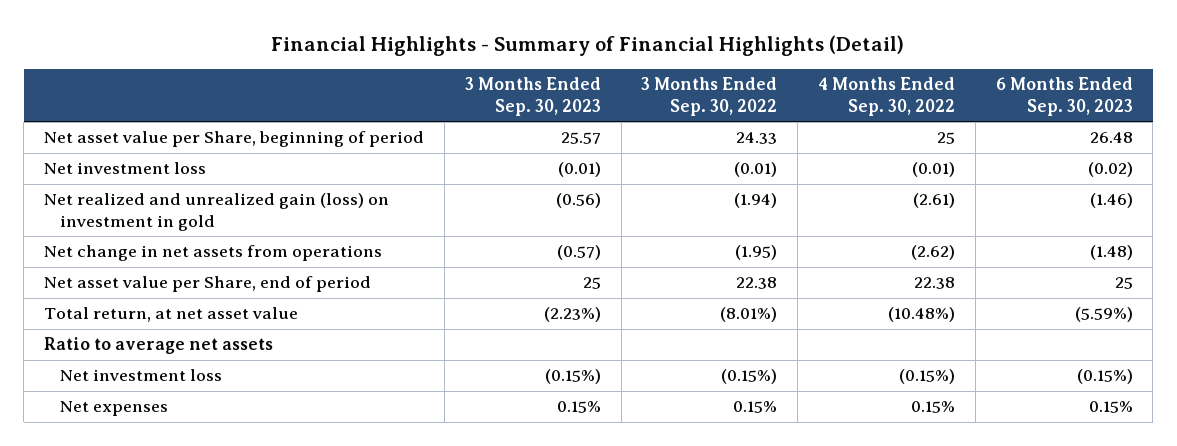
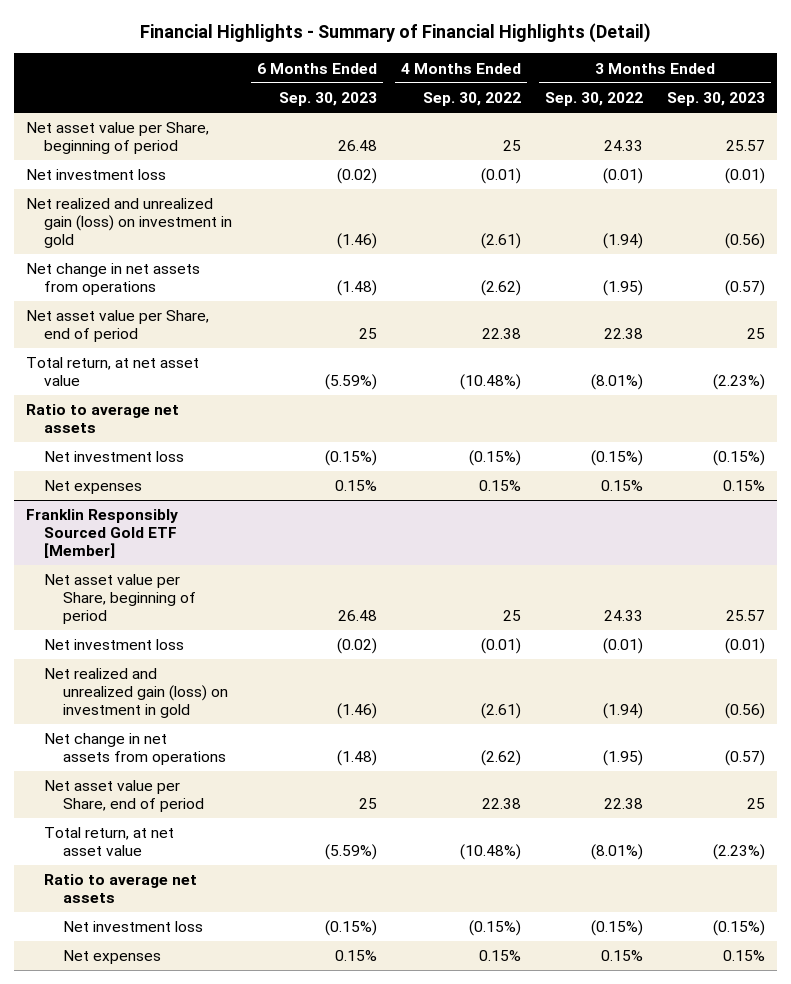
- | 3 Months Ended Sep. 30, 2023 | 3 Months Ended Sep. 30, 2022 | 4 Months Ended Sep. 30, 2022 | 6 Months Ended Sep. 30, 2023
+ | 6 Months Ended Sep. 30, 2023 | 4 Months Ended Sep. 30, 2022 | 3 Months Ended Sep. 30, 2022 | 3 Months Ended Sep. 30, 2023
+ Franklin Responsibly Sourced Gold ETF [Member]
+ Net asset value per Share, beginning of period | 26.48 | 25 | 24.33 | 25.57
+ Net investment loss | (0.02) | (0.01) | (0.01) | (0.01)
+ Net realized and unrealized gain (loss) on investment in gold | (1.46) | (2.61) | (1.94) | (0.56)
+ Net change in net assets from operations | (1.48) | (2.62) | (1.95) | (0.57)
+ Net asset value per Share, end of period | 25 | 22.38 | 22.38 | 25
+ Total return, at net asset value | (5.59%) | (10.48%) | (8.01%) | (2.23%)
+ Ratio to average net assets
+ Net investment loss | (0.15%) | (0.15%) | (0.15%) | (0.15%)
+ Net expenses | 0.15% | 0.15% | 0.15% | 0.15%

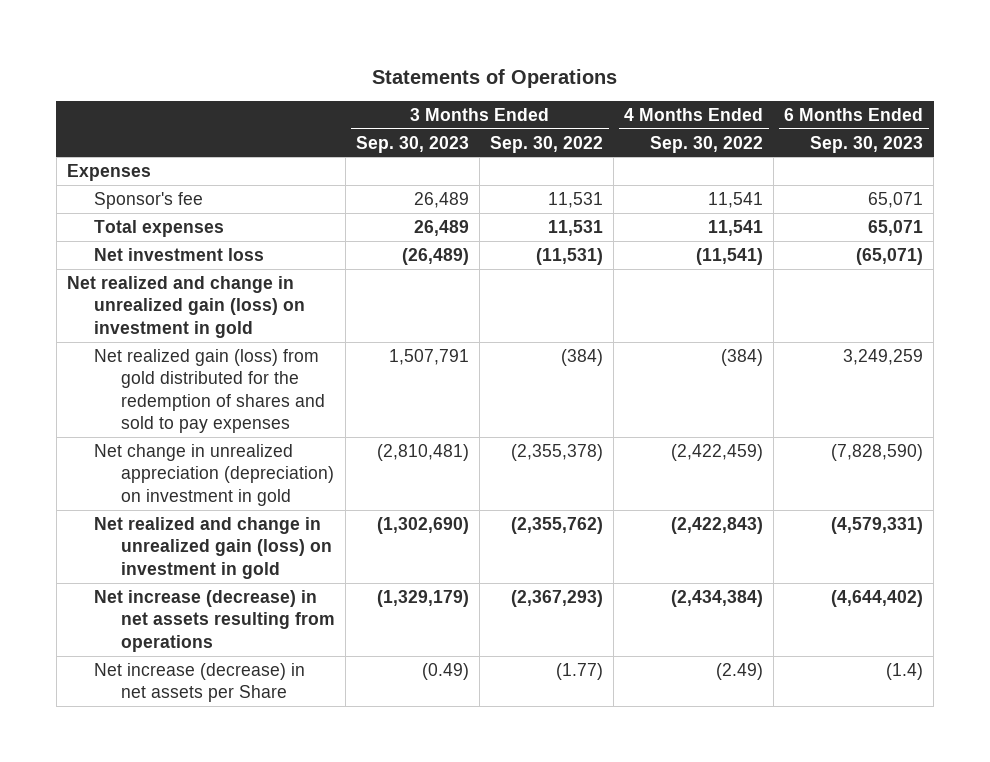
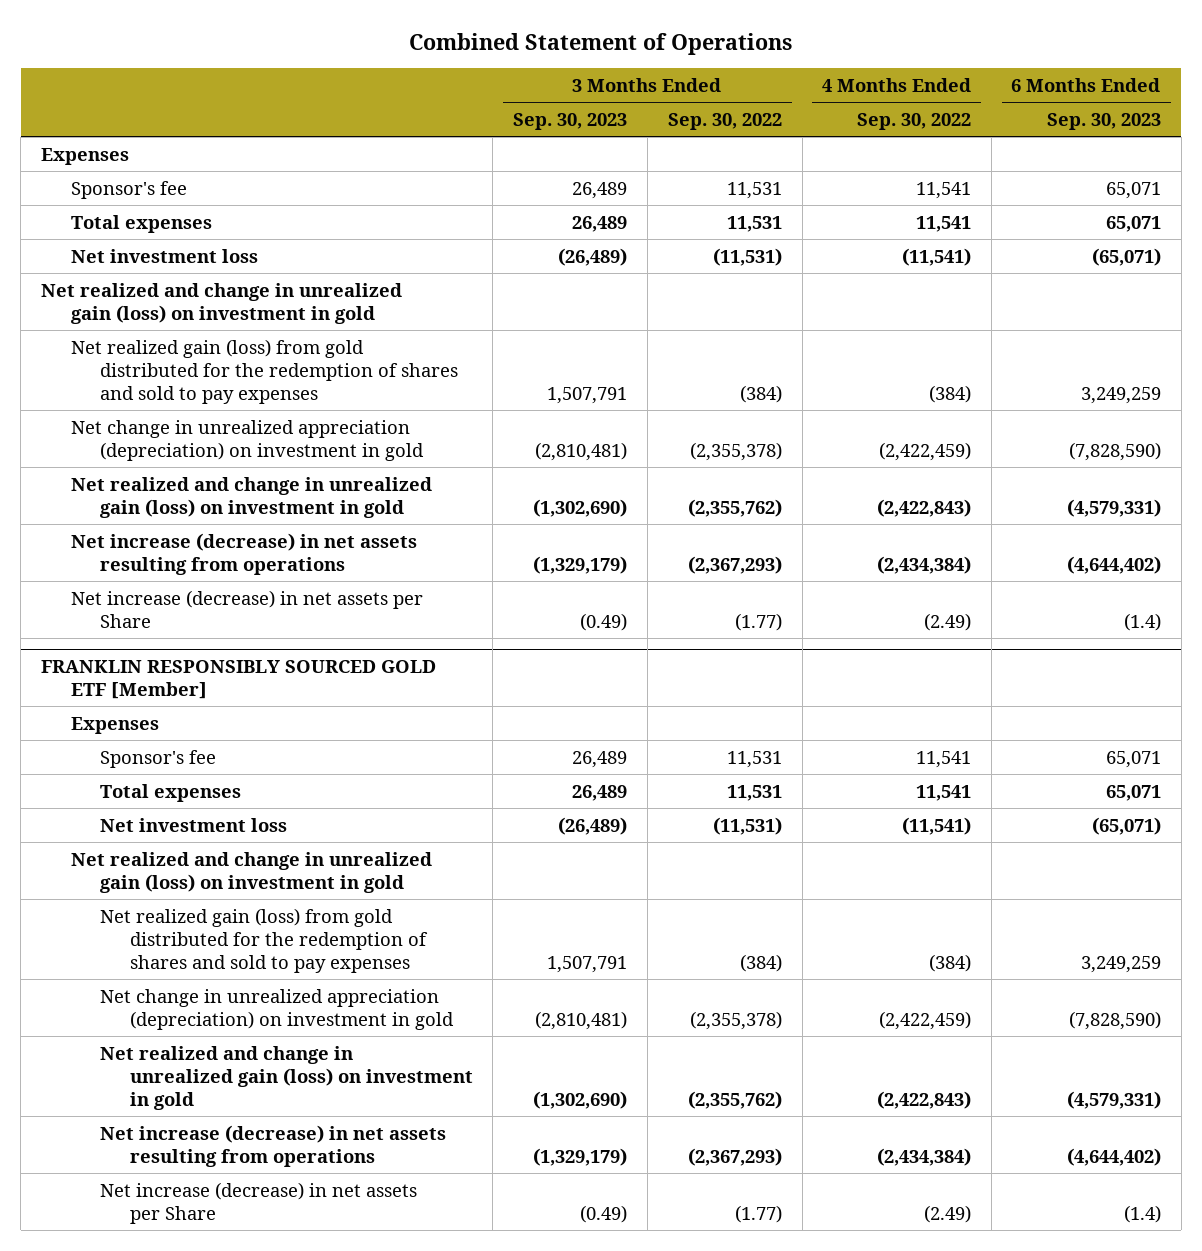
- Statements of Operations
+ Combined Statement of Operations
+ FRANKLIN RESPONSIBLY SOURCED GOLD ETF [Member]
+ Expenses
+ Sponsor's fee | 26,489 | 11,531 | 11,541 | 65,071
+ Total expenses | 26,489 | 11,531 | 11,541 | 65,071
+ Net investment loss | (26,489) | (11,531) | (11,541) | (65,071)
+ Net realized and change in unrealized gain (loss) on investment in gold
+ Net realized gain (loss) from gold distributed for the redemption of shares and sold to pay expenses | 1,507,791 | (384) | (384) | 3,249,259
+ Net change in unrealized appreciation (depreciation) on investment in gold | (2,810,481) | (2,355,378) | (2,422,459) | (7,828,590)
+ Net realized and change in unrealized gain (loss) on investment in gold | (1,302,690) | (2,355,762) | (2,422,843) | (4,579,331)
+ Net increase (decrease) in net assets resulting from operations | (1,329,179) | (2,367,293) | (2,434,384) | (4,644,402)
+ Net increase (decrease) in net assets per Share | (0.49) | (1.77) | (2.49) | (1.4)

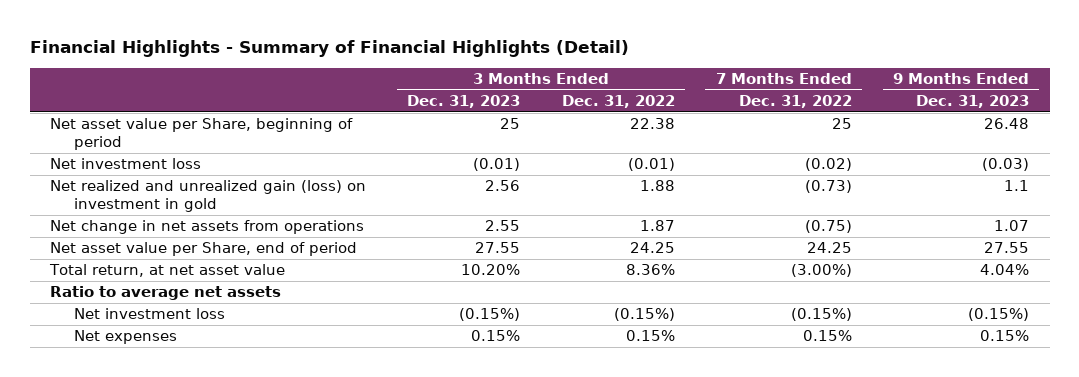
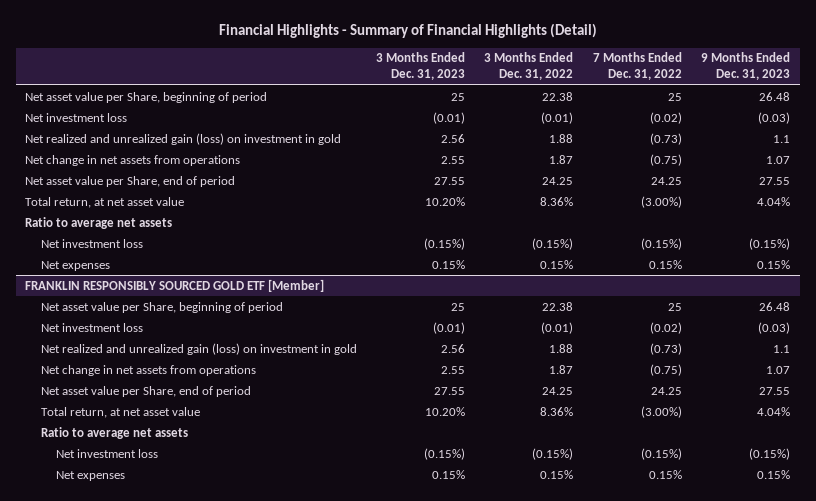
+ FRANKLIN RESPONSIBLY SOURCED GOLD ETF [Member]
+ Net asset value per Share, beginning of period | 25 | 22.38 | 25 | 26.48
+ Net investment loss | (0.01) | (0.01) | (0.02) | (0.03)
+ Net realized and unrealized gain (loss) on investment in gold | 2.56 | 1.88 | (0.73) | 1.1
+ Net change in net assets from operations | 2.55 | 1.87 | (0.75) | 1.07
+ Net asset value per Share, end of period | 27.55 | 24.25 | 24.25 | 27.55
+ Total return, at net asset value | 10.20% | 8.36% | (3.00%) | 4.04%
+ Ratio to average net assets
+ Net investment loss | (0.15%) | (0.15%) | (0.15%) | (0.15%)
+ Net expenses | 0.15% | 0.15% | 0.15% | 0.15%

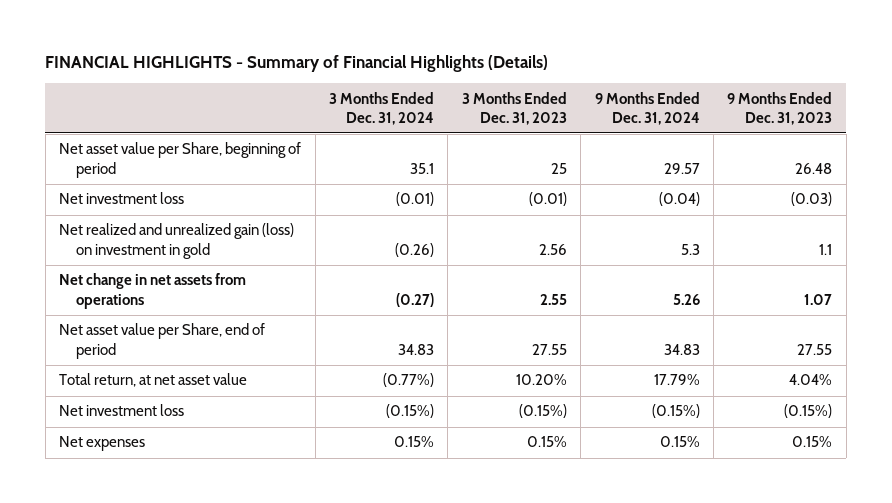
- Financial Highlights - Summary of Financial Highlights (Detail)
+ FINANCIAL HIGHLIGHTS - Summary of Financial Highlights (Details)
- | 3 Months Ended Dec. 31, 2023 | 3 Months Ended Dec. 31, 2022 | 7 Months Ended Dec. 31, 2022 | 9 Months Ended Dec. 31, 2023
+ | 3 Months Ended Dec. 31, 2024 | 3 Months Ended Dec. 31, 2023 | 9 Months Ended Dec. 31, 2024 | 9 Months Ended Dec. 31, 2023
- Ratio to average net assets
- FRANKLIN RESPONSIBLY SOURCED GOLD ETF [Member]
- Net asset value per Share, beginning of period | 25 | 22.38 | 25 | 26.48
- Net investment loss | (0.01) | (0.01) | (0.02) | (0.03)
- Net realized and unrealized gain (loss) on investment in gold | 2.56 | 1.88 | (0.73) | 1.1
- Net change in net assets from operations | 2.55 | 1.87 | (0.75) | 1.07
- Net asset value per Share, end of period | 27.55 | 24.25 | 24.25 | 27.55
- Total return, at net asset value | 10.20% | 8.36% | (3.00%) | 4.04%
- Ratio to average net assets
- Net investment loss | (0.15%) | (0.15%) | (0.15%) | (0.15%)
- Net expenses | 0.15% | 0.15% | 0.15% | 0.15%

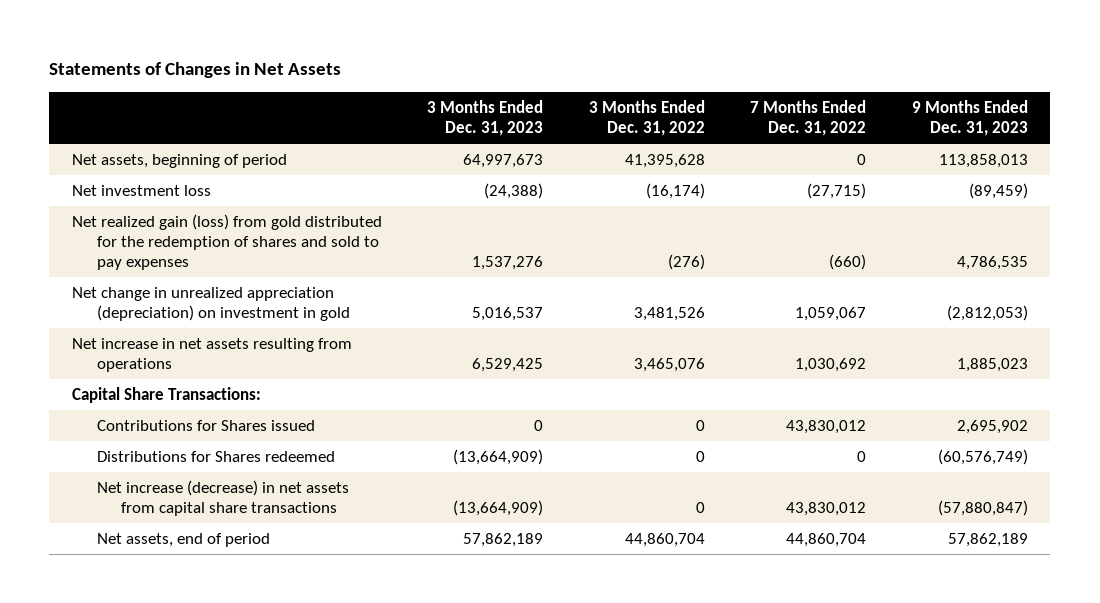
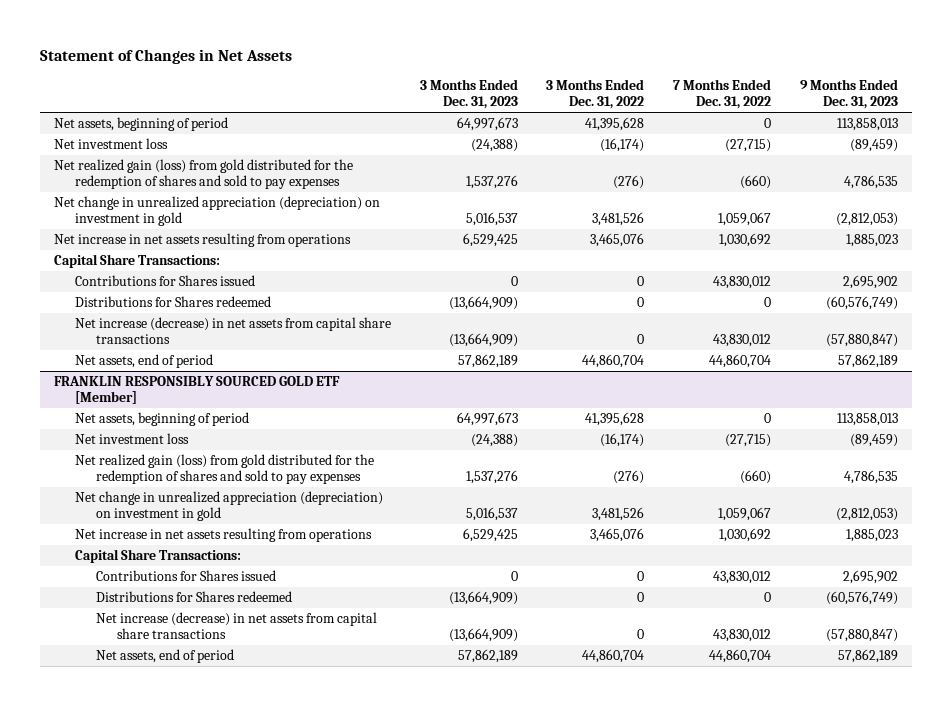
- Statements of Changes in Net Assets
+ Statement of Changes in Net Assets
+ FRANKLIN RESPONSIBLY SOURCED GOLD ETF [Member]
+ Net assets, beginning of period | 64,997,673 | 41,395,628 | 0 | 113,858,013
+ Net investment loss | (24,388) | (16,174) | (27,715) | (89,459)
+ Net realized gain (loss) from gold distributed for the redemption of shares and sold to pay expenses | 1,537,276 | (276) | (660) | 4,786,535
+ Net change in unrealized appreciation (depreciation) on investment in gold | 5,016,537 | 3,481,526 | 1,059,067 | (2,812,053)
+ Net increase in net assets resulting from operations | 6,529,425 | 3,465,076 | 1,030,692 | 1,885,023
+ Capital Share Transactions:
+ Contributions for Shares issued | 0 | 0 | 43,830,012 | 2,695,902
+ Distributions for Shares redeemed | (13,664,909) | 0 | 0 | (60,576,749)
+ Net increase (decrease) in net assets from capital share transactions | (13,664,909) | 0 | 43,830,012 | (57,880,847)
+ Net assets, end of period | 57,862,189 | 44,860,704 | 44,860,704 | 57,862,189

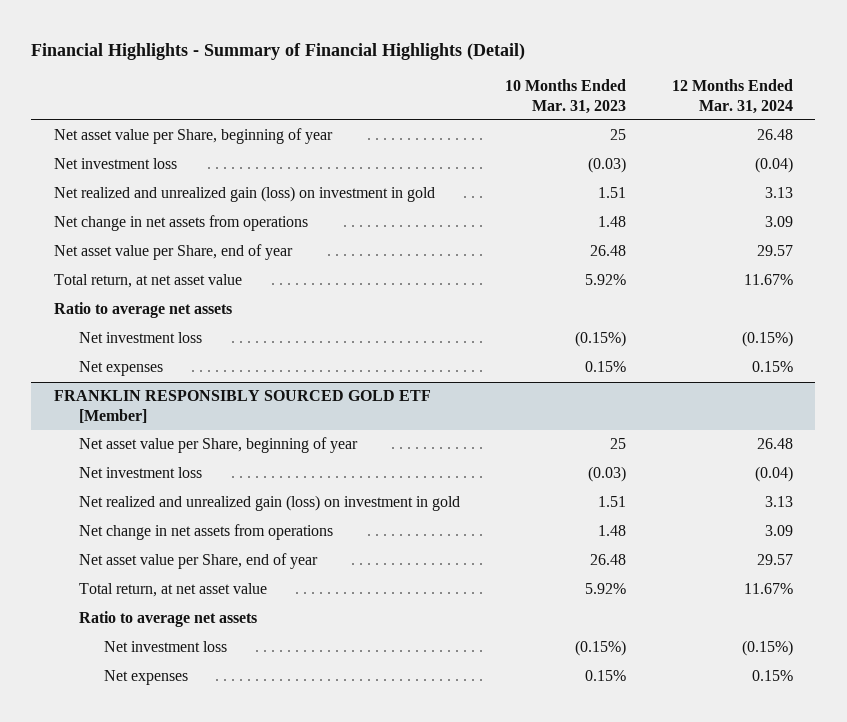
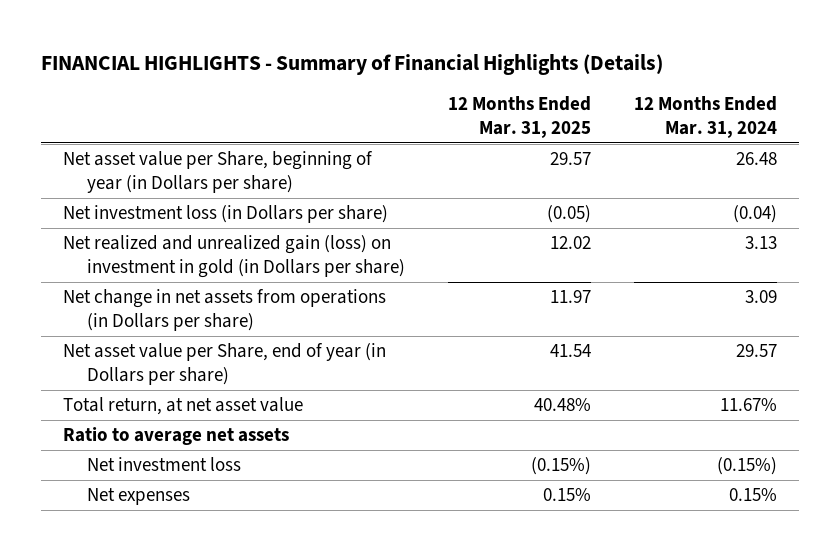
- Financial Highlights - Summary of Financial Highlights (Detail)
+ FINANCIAL HIGHLIGHTS - Summary of Financial Highlights (Details)
- | 10 Months Ended Mar. 31, 2023 | 12 Months Ended Mar. 31, 2024
+ | 12 Months Ended Mar. 31, 2025 | 12 Months Ended Mar. 31, 2024
- Net asset value per Share, beginning of year | 25 | 26.48
- Net investment loss | (0.03) | (0.04)
- Net realized and unrealized gain (loss) on investment in gold | 1.51 | 3.13
- Net change in net assets from operations | 1.48 | 3.09
- Net asset value per Share, end of year | 26.48 | 29.57
- Total return, at net asset value | 5.92% | 11.67%
- Ratio to average net assets
- Net investment loss | (0.15%) | (0.15%)
- Net expenses | 0.15% | 0.15%
- FRANKLIN RESPONSIBLY SOURCED GOLD ETF [Member]
- Net asset value per Share, beginning of year | 25 | 26.48
- Net investment loss | (0.03) | (0.04)
- Net realized and unrealized gain (loss) on investment in gold | 1.51 | 3.13
- Net change in net assets from operations | 1.48 | 3.09
- Net asset value per Share, end of year | 26.48 | 29.57
+ Net asset value per Share, beginning of year (in Dollars per share) | 29.57 | 26.48
+ Net investment loss (in Dollars per share) | (0.05) | (0.04)
+ Net realized and unrealized gain (loss) on investment in gold (in Dollars per share) | 12.02 | 3.13
+ Net change in net assets from operations (in Dollars per share) | 11.97 | 3.09
+ Net asset value per Share, end of year (in Dollars per share) | 41.54 | 29.57

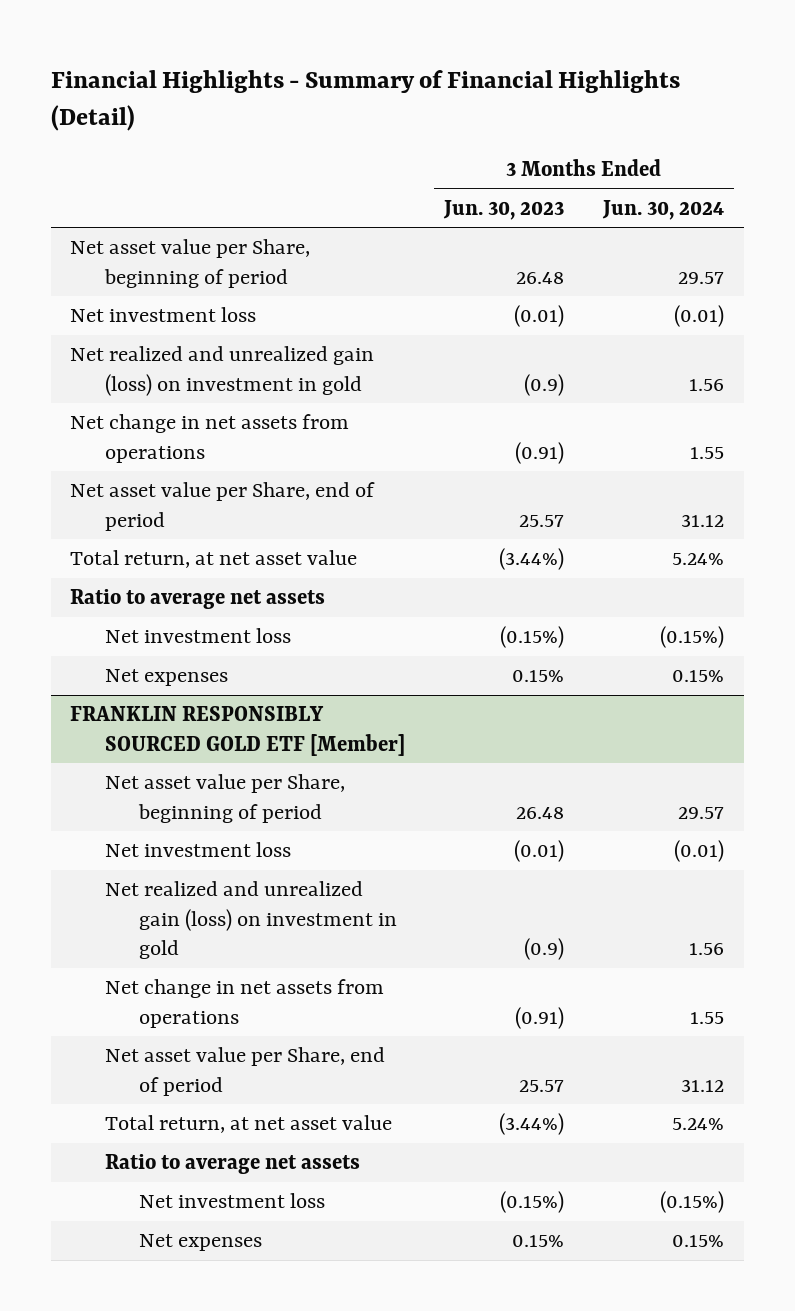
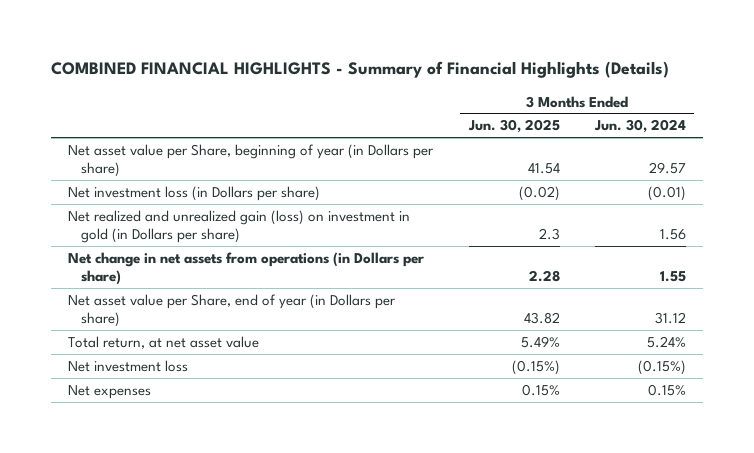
- Financial Highlights - Summary of Financial Highlights (Detail)
+ COMBINED FINANCIAL HIGHLIGHTS - Summary of Financial Highlights (Details)
- | 3 Months Ended Jun. 30, 2023 | 3 Months Ended Jun. 30, 2024
+ | 3 Months Ended Jun. 30, 2025 | 3 Months Ended Jun. 30, 2024
- Net asset value per Share, beginning of period | 26.48 | 29.57
- Net investment loss | (0.01) | (0.01)
- Net realized and unrealized gain (loss) on investment in gold | (0.9) | 1.56
- Net change in net assets from operations | (0.91) | 1.55
- Net asset value per Share, end of period | 25.57 | 31.12
- Total return, at net asset value | (3.44%) | 5.24%
- Ratio to average net assets
- Net investment loss | (0.15%) | (0.15%)
- Net expenses | 0.15% | 0.15%
- FRANKLIN RESPONSIBLY SOURCED GOLD ETF [Member]
- Net asset value per Share, beginning of period | 26.48 | 29.57
- Net investment loss | (0.01) | (0.01)
- Net realized and unrealized gain (loss) on investment in gold | (0.9) | 1.56
- Net change in net assets from operations | (0.91) | 1.55
- Net asset value per Share, end of period | 25.57 | 31.12
+ Net asset value per Share, beginning of year (in Dollars per share) | 41.54 | 29.57
+ Net investment loss (in Dollars per share) | (0.02) | (0.01)
+ Net realized and unrealized gain (loss) on investment in gold (in Dollars per share) | 2.3 | 1.56
+ Net change in net assets from operations (in Dollars per share) | 2.28 | 1.55
+ Net asset value per Share, end of year (in Dollars per share) | 43.82 | 31.12
- Ratio to average net assets

